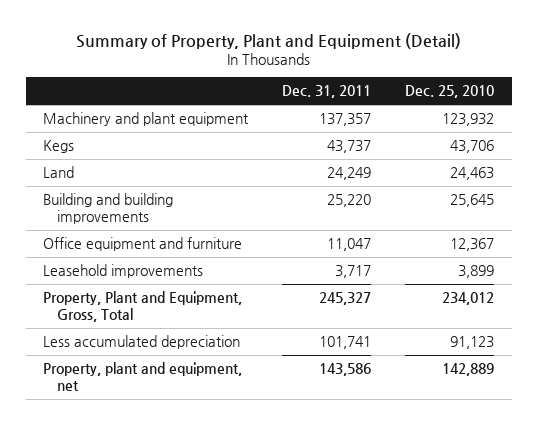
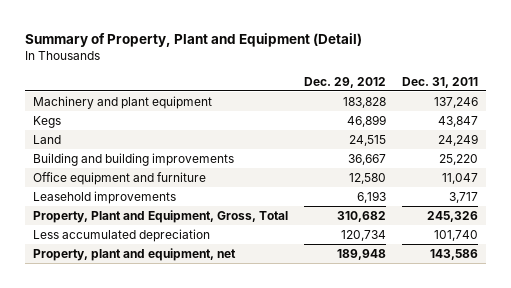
- | Dec. 31, 2011 | Dec. 25, 2010
+ | Dec. 29, 2012 | Dec. 31, 2011
- Machinery and plant equipment | 137,357 | 123,932
- Kegs | 43,737 | 43,706
+ Machinery and plant equipment | 183,828 | 137,246
+ Kegs | 46,899 | 43,847
- Property, Plant and Equipment, Gross, Total | 245,327 | 234,012
- Less accumulated depreciation | 101,741 | 91,123
+ Property, Plant and Equipment, Gross, Total | 310,682 | 245,326
+ Less accumulated depreciation | 120,734 | 101,740

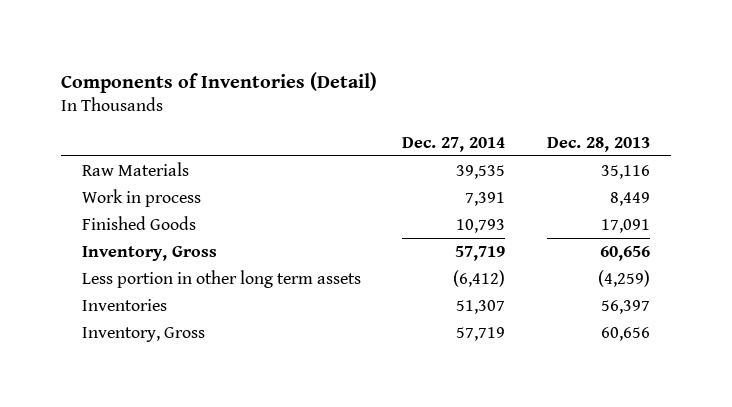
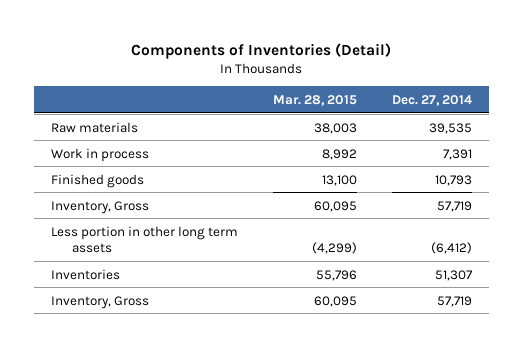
- | Dec. 27, 2014 | Dec. 28, 2013
+ | Mar. 28, 2015 | Dec. 27, 2014
- Raw Materials | 39,535 | 35,116
+ Raw materials | 38,003 | 39,535
- Finished Goods | 10,793 | 17,091
+ Finished goods | 13,100 | 10,793

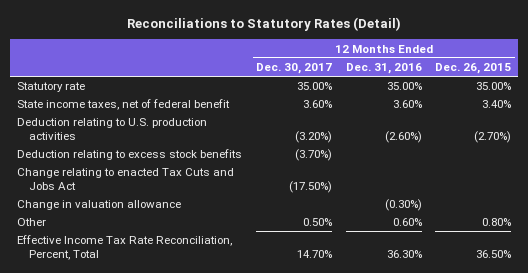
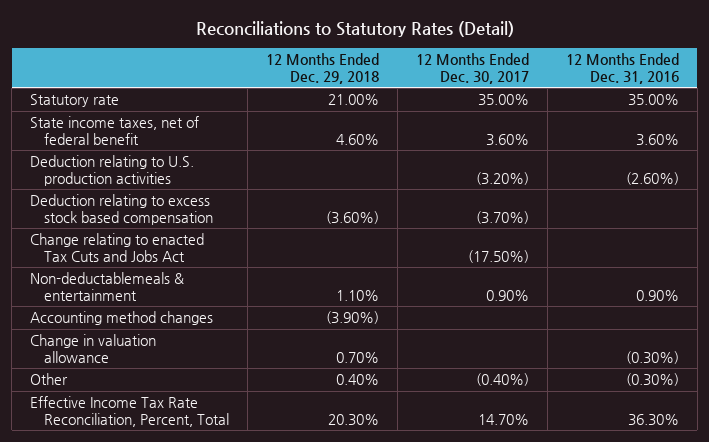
- | 12 Months Ended Dec. 30, 2017 | 12 Months Ended Dec. 31, 2016 | 12 Months Ended Dec. 26, 2015
+ | 12 Months Ended Dec. 29, 2018 | 12 Months Ended Dec. 30, 2017 | 12 Months Ended Dec. 31, 2016
- Deduction relating to excess stock benefits | (3.70%) | |
+ Deduction relating to excess stock based compensation | (3.60%) | (3.70%) |
+ Non-deductablemeals & entertainment | 1.10% | 0.90% | 0.90%
+ Accounting method changes | (3.90%) | |
- Other | 0.50% | 0.60% | 0.80%
+ Other | 0.40% | (0.40%) | (0.30%)

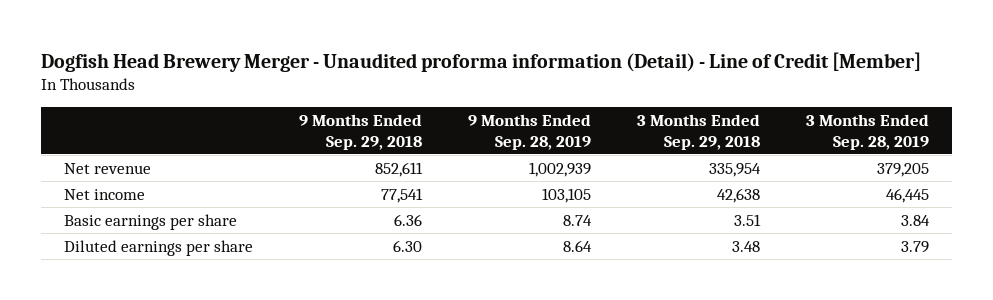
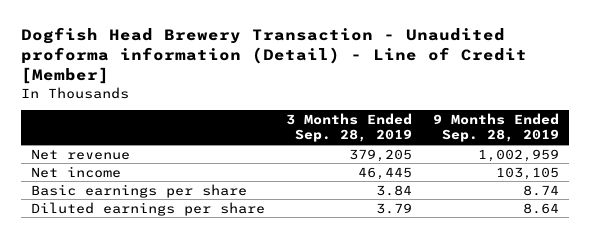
- Dogfish Head Brewery Merger - Unaudited proforma information (Detail) - Line of Credit [Member]
+ Dogfish Head Brewery Transaction - Unaudited proforma information (Detail) - Line of Credit [Member]
- | 9 Months Ended Sep. 29, 2018 | 9 Months Ended Sep. 28, 2019 | 3 Months Ended Sep. 29, 2018 | 3 Months Ended Sep. 28, 2019
+ | 3 Months Ended Sep. 28, 2019 | 9 Months Ended Sep. 28, 2019
- Net revenue | 852,611 | 1,002,939 | 335,954 | 379,205
+ Net revenue | 379,205 | 1,002,959

